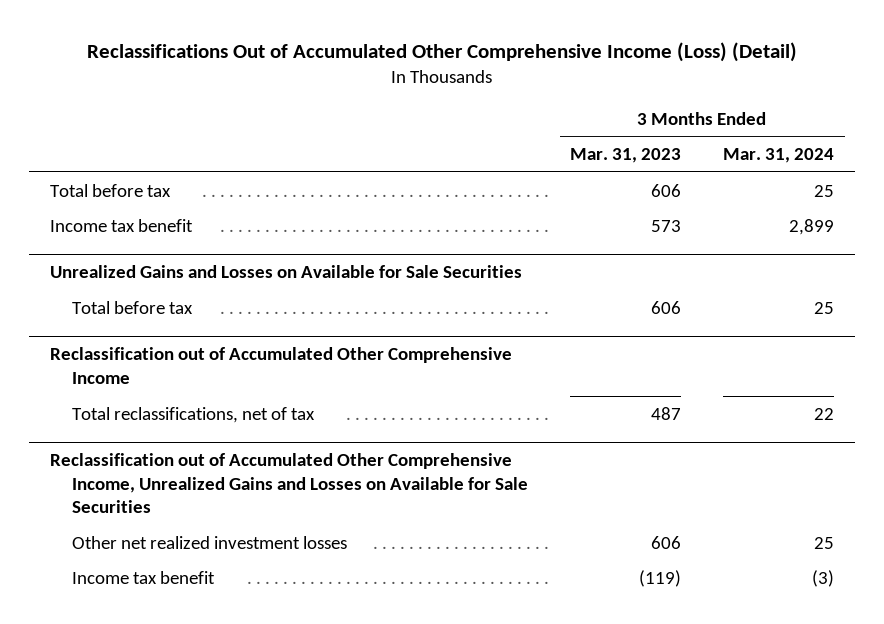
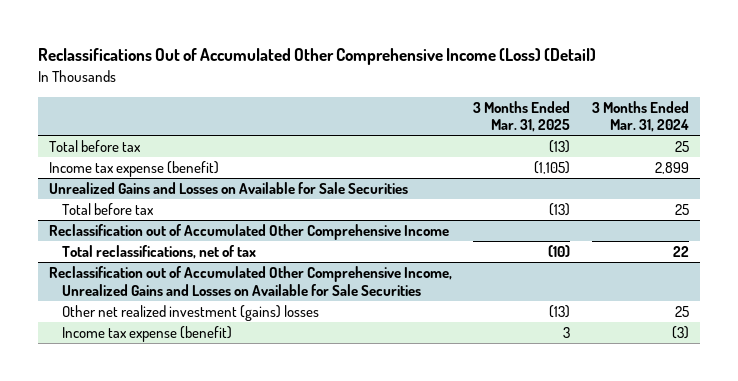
- | 3 Months Ended Mar. 31, 2023 | 3 Months Ended Mar. 31, 2024
+ | 3 Months Ended Mar. 31, 2025 | 3 Months Ended Mar. 31, 2024
- Income tax benefit | 573 | 2,899
+ Income tax expense (benefit) | (1,105) | 2,899
@ Reclassification out of Accumulated Other Comprehensive Income, Unrealized Gains and Losses on Available for Sale Securities
- Other net realized investment losses | 606 | 25
- Income tax benefit | (119) | (3)
+ Other net realized investment (gains) losses | (13) | 25
+ Income tax expense (benefit) | 3 | (3)

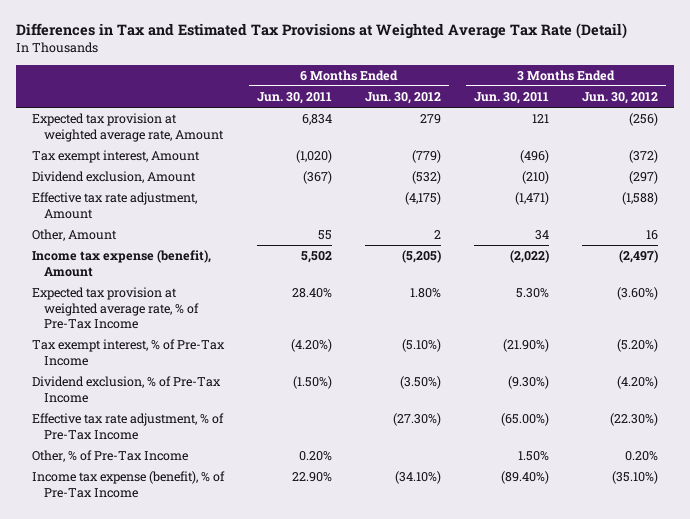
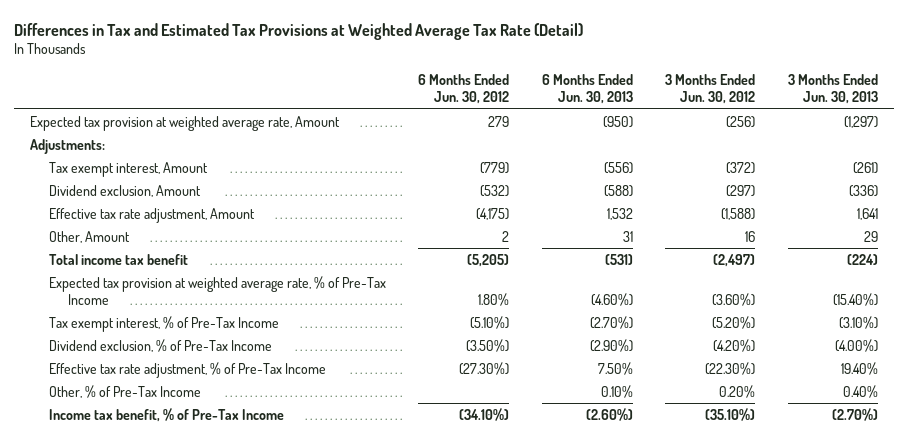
- | 6 Months Ended Jun. 30, 2011 | 6 Months Ended Jun. 30, 2012 | 3 Months Ended Jun. 30, 2011 | 3 Months Ended Jun. 30, 2012
+ | 6 Months Ended Jun. 30, 2012 | 6 Months Ended Jun. 30, 2013 | 3 Months Ended Jun. 30, 2012 | 3 Months Ended Jun. 30, 2013
+ Adjustments:
- Income tax expense (benefit), Amount | 5,502 | (5,205) | (2,022) | (2,497)
+ Total income tax benefit | (5,205) | (531) | (2,497) | (224)
- Income tax expense (benefit), % of Pre-Tax Income | 22.90% | (34.10%) | (89.40%) | (35.10%)
+ Income tax benefit, % of Pre-Tax Income | (34.10%) | (2.60%) | (35.10%) | (2.70%)

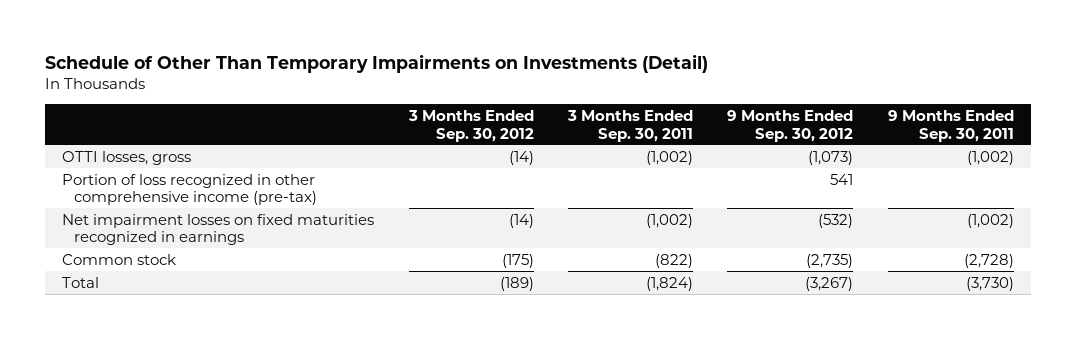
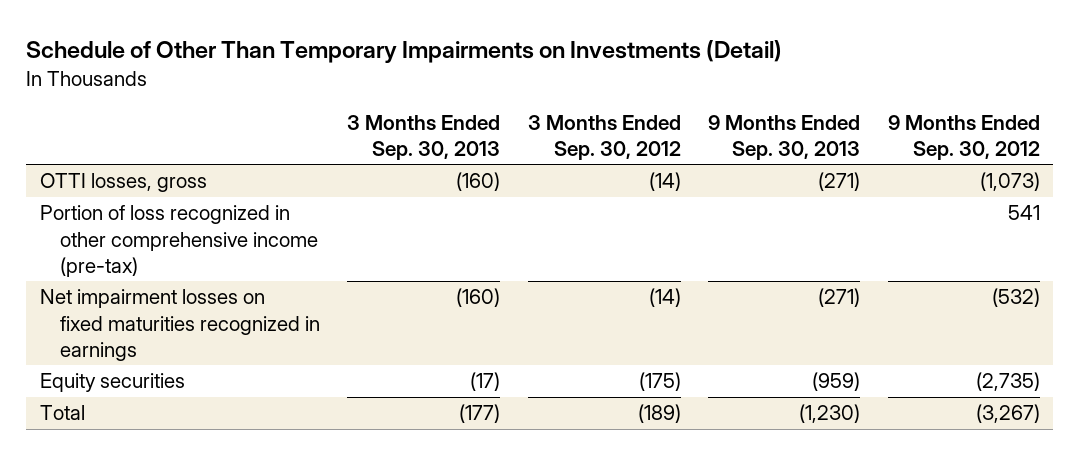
- | 3 Months Ended Sep. 30, 2012 | 3 Months Ended Sep. 30, 2011 | 9 Months Ended Sep. 30, 2012 | 9 Months Ended Sep. 30, 2011
+ | 3 Months Ended Sep. 30, 2013 | 3 Months Ended Sep. 30, 2012 | 9 Months Ended Sep. 30, 2013 | 9 Months Ended Sep. 30, 2012
- Common stock | (175) | (822) | (2,735) | (2,728)
+ Equity securities | (17) | (175) | (959) | (2,735)

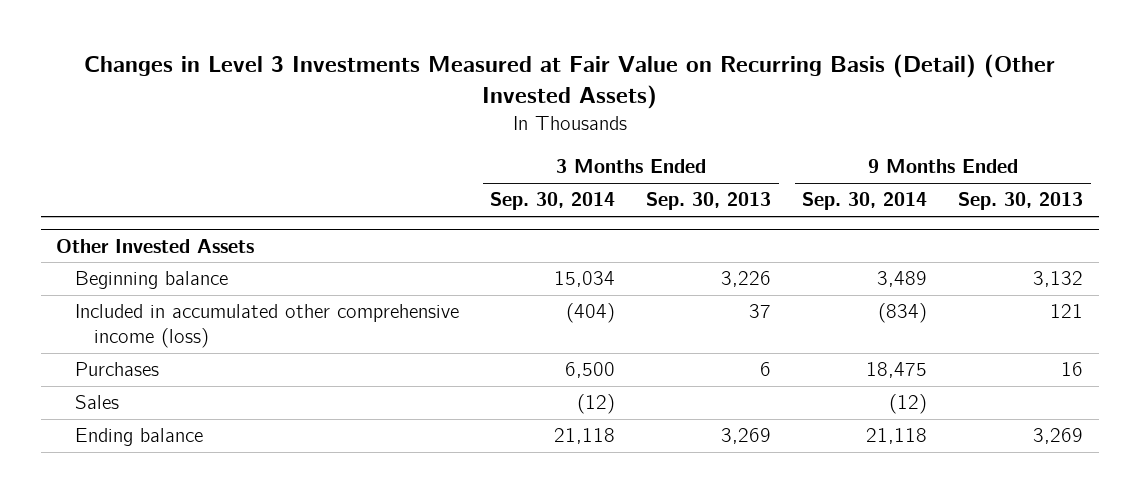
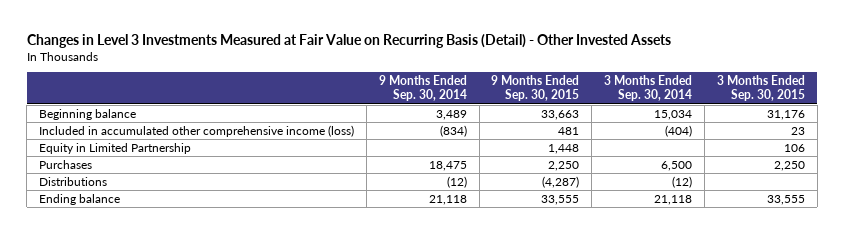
- Changes in Level 3 Investments Measured at Fair Value on Recurring Basis (Detail) (Other Invested Assets)
+ Changes in Level 3 Investments Measured at Fair Value on Recurring Basis (Detail) - Other Invested Assets
- | 3 Months Ended Sep. 30, 2014 | 3 Months Ended Sep. 30, 2013 | 9 Months Ended Sep. 30, 2014 | 9 Months Ended Sep. 30, 2013
+ | 9 Months Ended Sep. 30, 2014 | 9 Months Ended Sep. 30, 2015 | 3 Months Ended Sep. 30, 2014 | 3 Months Ended Sep. 30, 2015
- Other Invested Assets
+ Equity in Limited Partnership | | 1,448 | | 106
- Sales | (12) | | (12) |
+ Distributions | (12) | (4,287) | (12) |

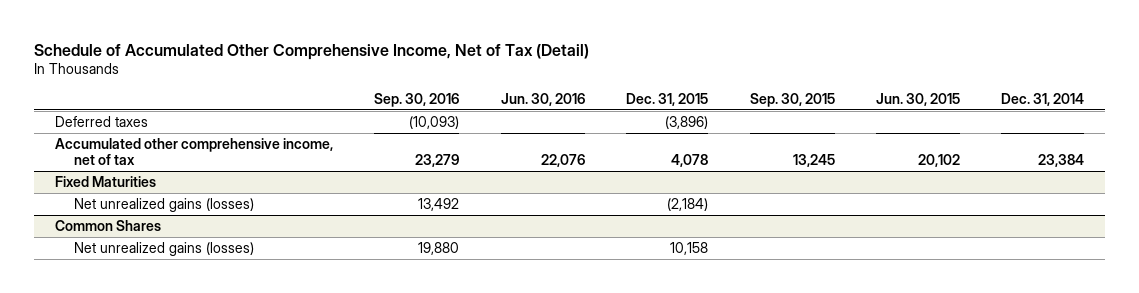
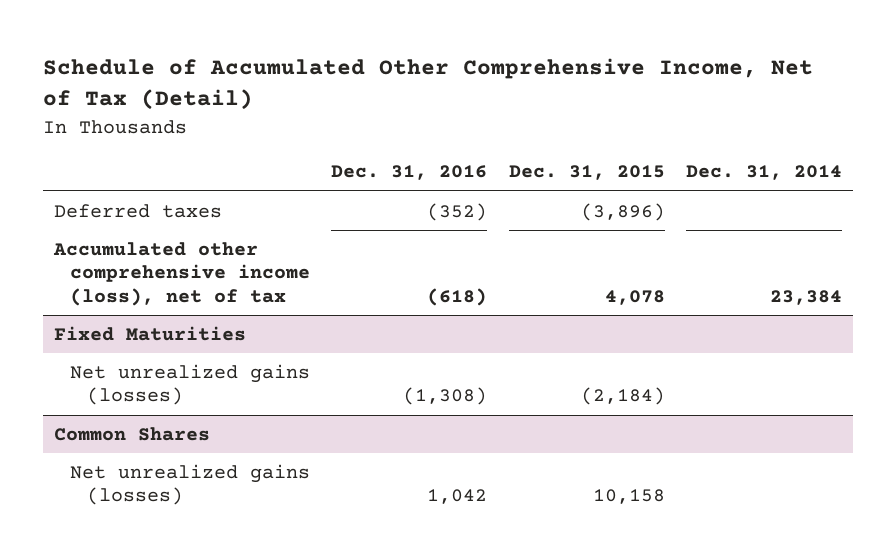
- | Sep. 30, 2016 | Jun. 30, 2016 | Dec. 31, 2015 | Sep. 30, 2015 | Jun. 30, 2015 | Dec. 31, 2014
+ | Dec. 31, 2016 | Dec. 31, 2015 | Dec. 31, 2014
- Accumulated other comprehensive income, net of tax | 23,279 | 22,076 | 4,078 | 13,245 | 20,102 | 23,384
+ Accumulated other comprehensive income (loss), net of tax | (618) | 4,078 | 23,384

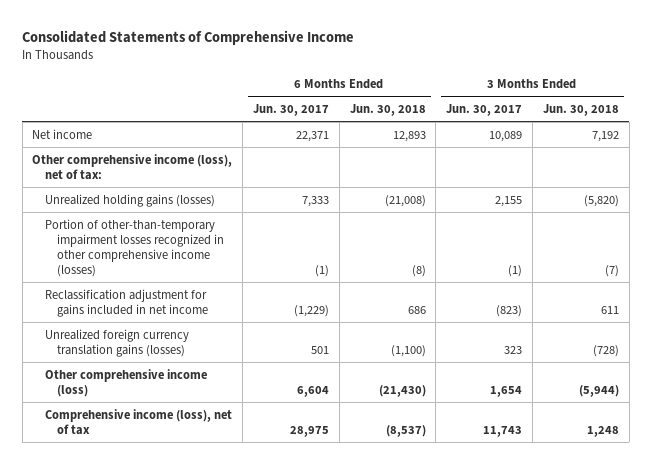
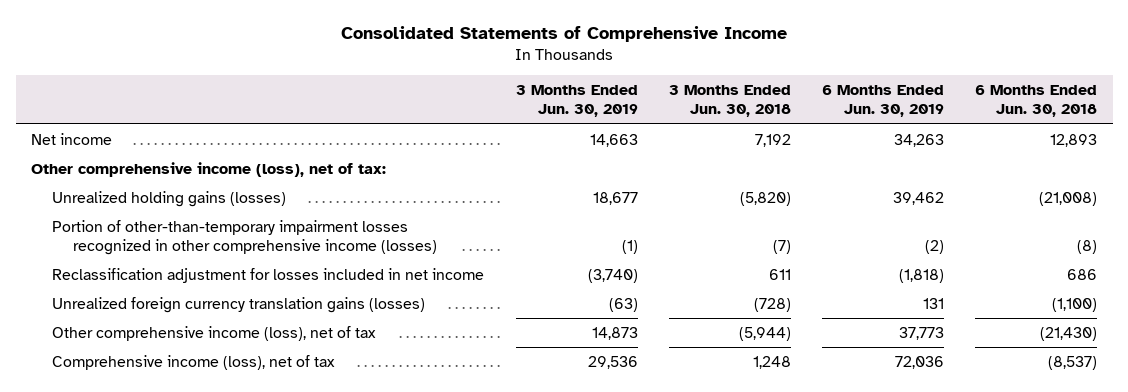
- | 6 Months Ended Jun. 30, 2017 | 6 Months Ended Jun. 30, 2018 | 3 Months Ended Jun. 30, 2017 | 3 Months Ended Jun. 30, 2018
+ | 3 Months Ended Jun. 30, 2019 | 3 Months Ended Jun. 30, 2018 | 6 Months Ended Jun. 30, 2019 | 6 Months Ended Jun. 30, 2018
- Reclassification adjustment for gains included in net income | (1,229) | 686 | (823) | 611
+ Reclassification adjustment for losses included in net income | (3,740) | 611 | (1,818) | 686
- Other comprehensive income (loss) | 6,604 | (21,430) | 1,654 | (5,944)
+ Other comprehensive income (loss), net of tax | 14,873 | (5,944) | 37,773 | (21,430)

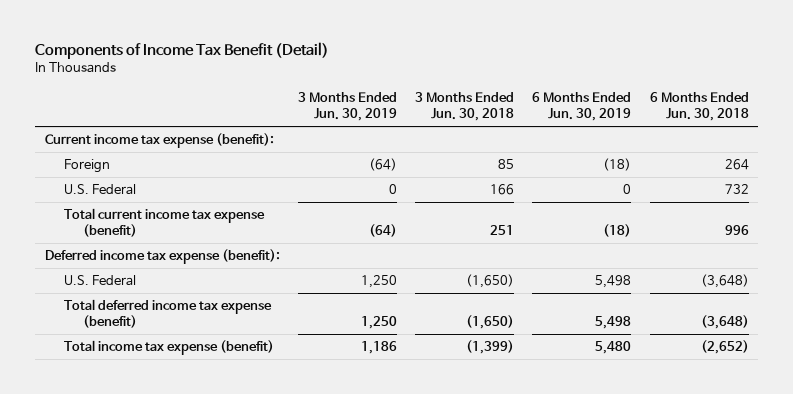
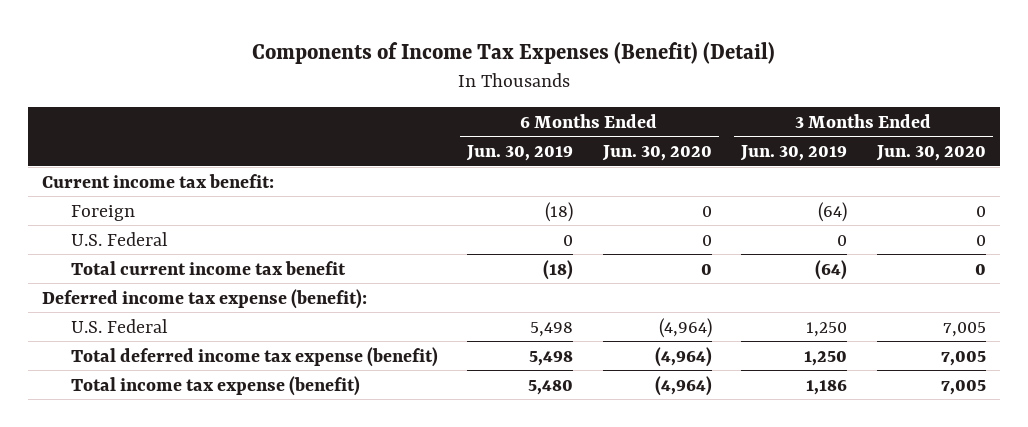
- Components of Income Tax Benefit (Detail)
+ Components of Income Tax Expenses (Benefit) (Detail)
- | 3 Months Ended Jun. 30, 2019 | 3 Months Ended Jun. 30, 2018 | 6 Months Ended Jun. 30, 2019 | 6 Months Ended Jun. 30, 2018
+ | 6 Months Ended Jun. 30, 2019 | 6 Months Ended Jun. 30, 2020 | 3 Months Ended Jun. 30, 2019 | 3 Months Ended Jun. 30, 2020
- Current income tax expense (benefit):
+ Current income tax benefit:
- Total current income tax expense (benefit) | (64) | 251 | (18) | 996
+ Total current income tax benefit | (18) | 0 | (64) | 0

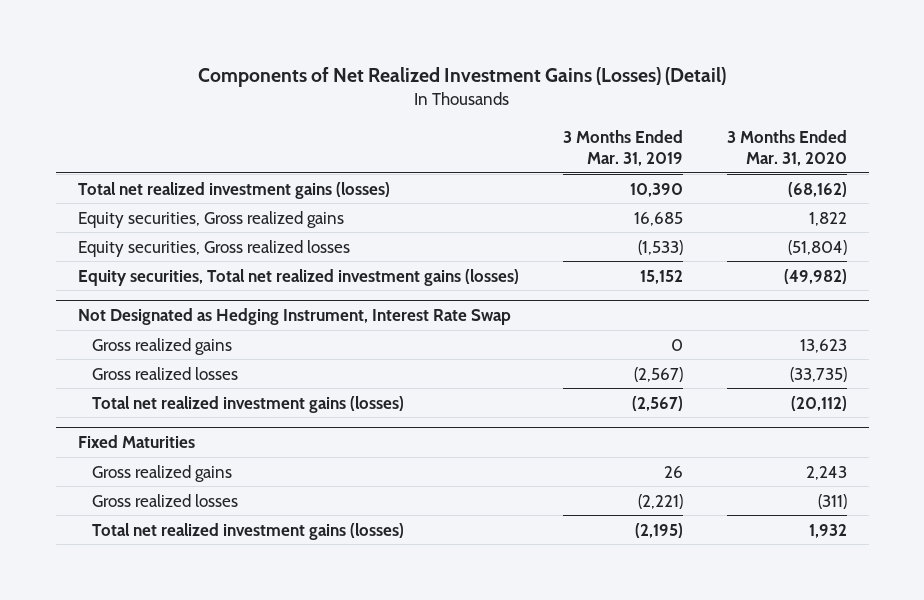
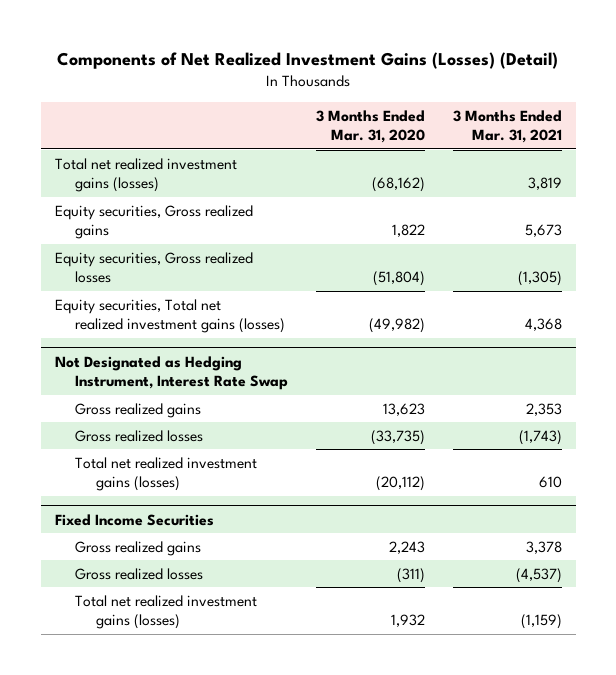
- | 3 Months Ended Mar. 31, 2019 | 3 Months Ended Mar. 31, 2020
+ | 3 Months Ended Mar. 31, 2020 | 3 Months Ended Mar. 31, 2021
- Fixed Maturities
+ Fixed Income Securities

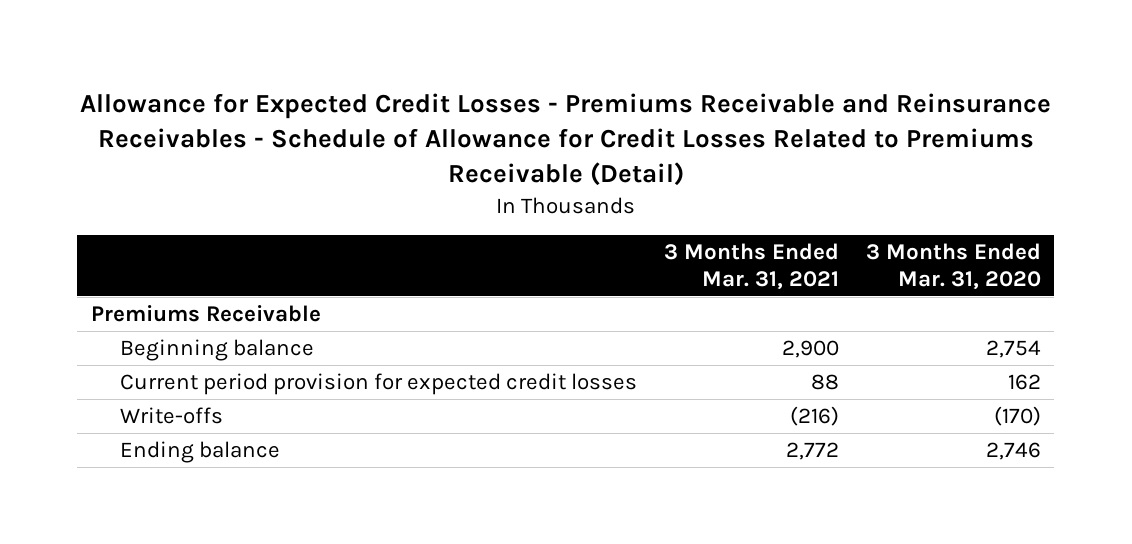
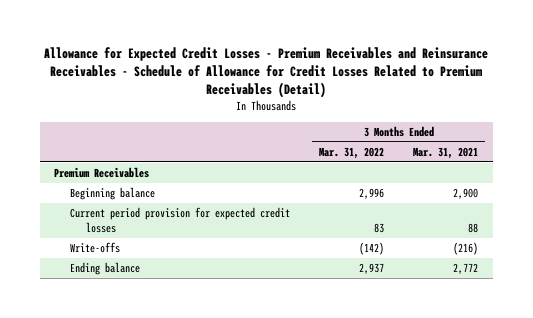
- Allowance for Expected Credit Losses - Premiums Receivable and Reinsurance Receivables - Schedule of Allowance for Credit Losses Related to Premiums Receivable (Detail)
+ Allowance for Expected Credit Losses - Premium Receivables and Reinsurance Receivables - Schedule of Allowance for Credit Losses Related to Premium Receivables (Detail)
- | 3 Months Ended Mar. 31, 2021 | 3 Months Ended Mar. 31, 2020
+ | 3 Months Ended Mar. 31, 2022 | 3 Months Ended Mar. 31, 2021
- Premiums Receivable
+ Premium Receivables

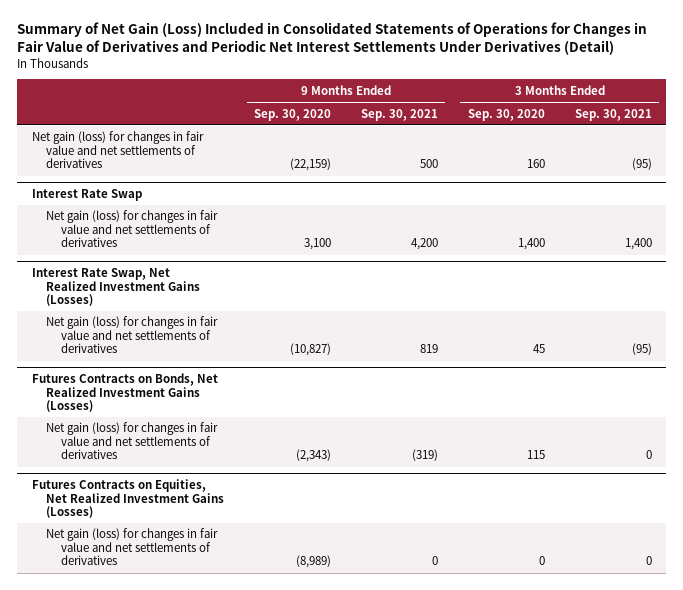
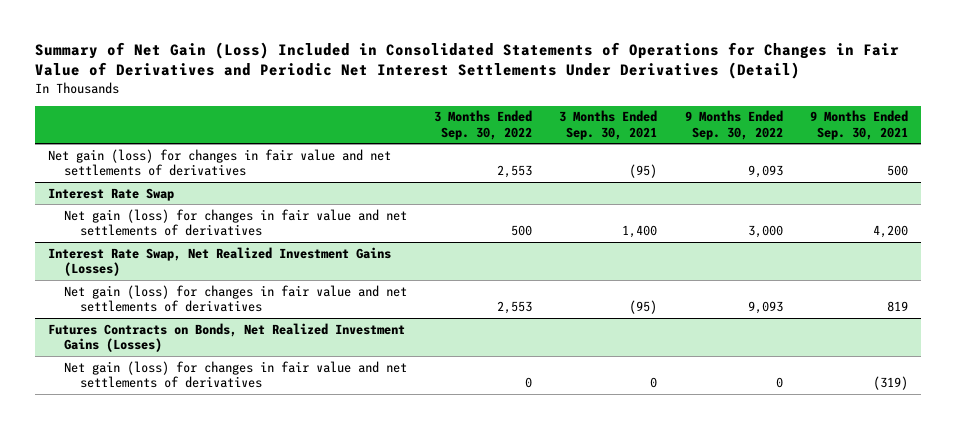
- | 9 Months Ended Sep. 30, 2020 | 9 Months Ended Sep. 30, 2021 | 3 Months Ended Sep. 30, 2020 | 3 Months Ended Sep. 30, 2021
+ | 3 Months Ended Sep. 30, 2022 | 3 Months Ended Sep. 30, 2021 | 9 Months Ended Sep. 30, 2022 | 9 Months Ended Sep. 30, 2021
- Futures Contracts on Equities, Net Realized Investment Gains (Losses)
- Net gain (loss) for changes in fair value and net settlements of derivatives | (8,989) | 0 | 0 | 0

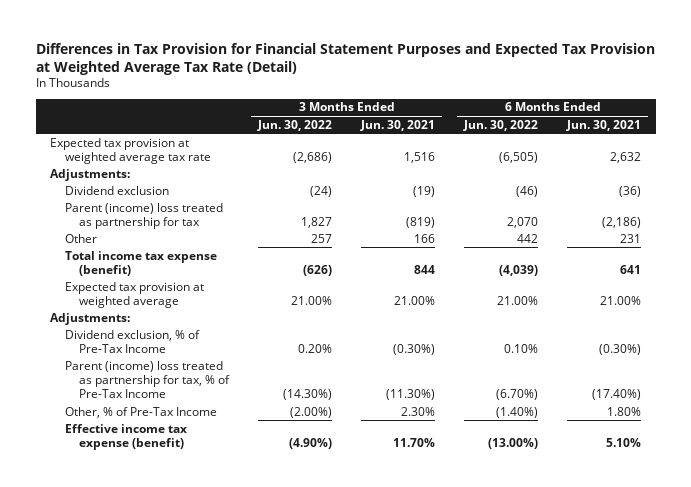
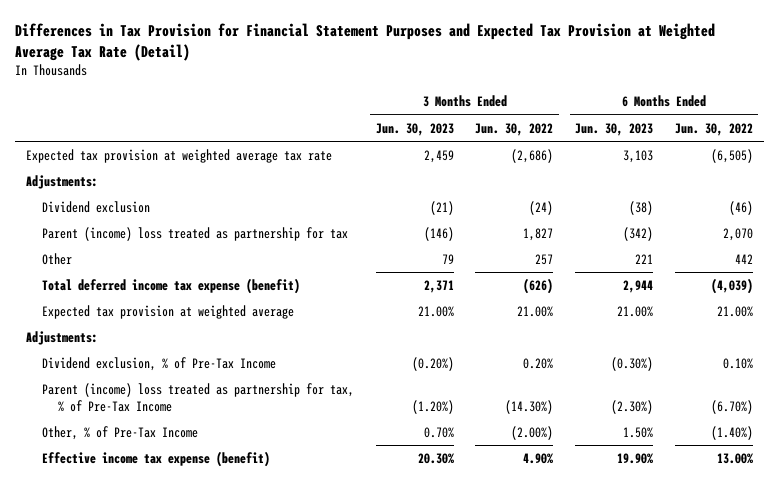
- | 3 Months Ended Jun. 30, 2022 | 3 Months Ended Jun. 30, 2021 | 6 Months Ended Jun. 30, 2022 | 6 Months Ended Jun. 30, 2021
+ | 3 Months Ended Jun. 30, 2023 | 3 Months Ended Jun. 30, 2022 | 6 Months Ended Jun. 30, 2023 | 6 Months Ended Jun. 30, 2022
- Total income tax expense (benefit) | (626) | 844 | (4,039) | 641
+ Total deferred income tax expense (benefit) | 2,371 | (626) | 2,944 | (4,039)
- Effective income tax expense (benefit) | (4.90%) | 11.70% | (13.00%) | 5.10%
+ Effective income tax expense (benefit) | 20.30% | 4.90% | 19.90% | 13.00%

